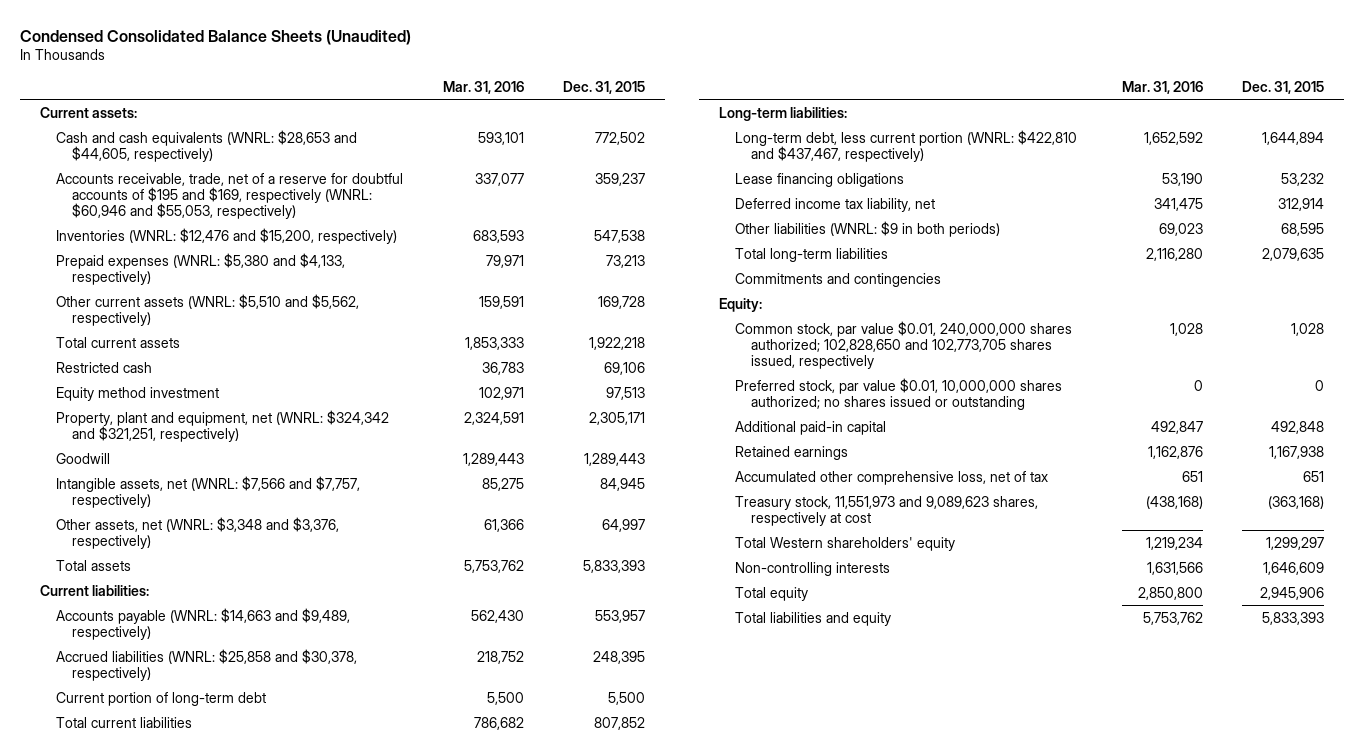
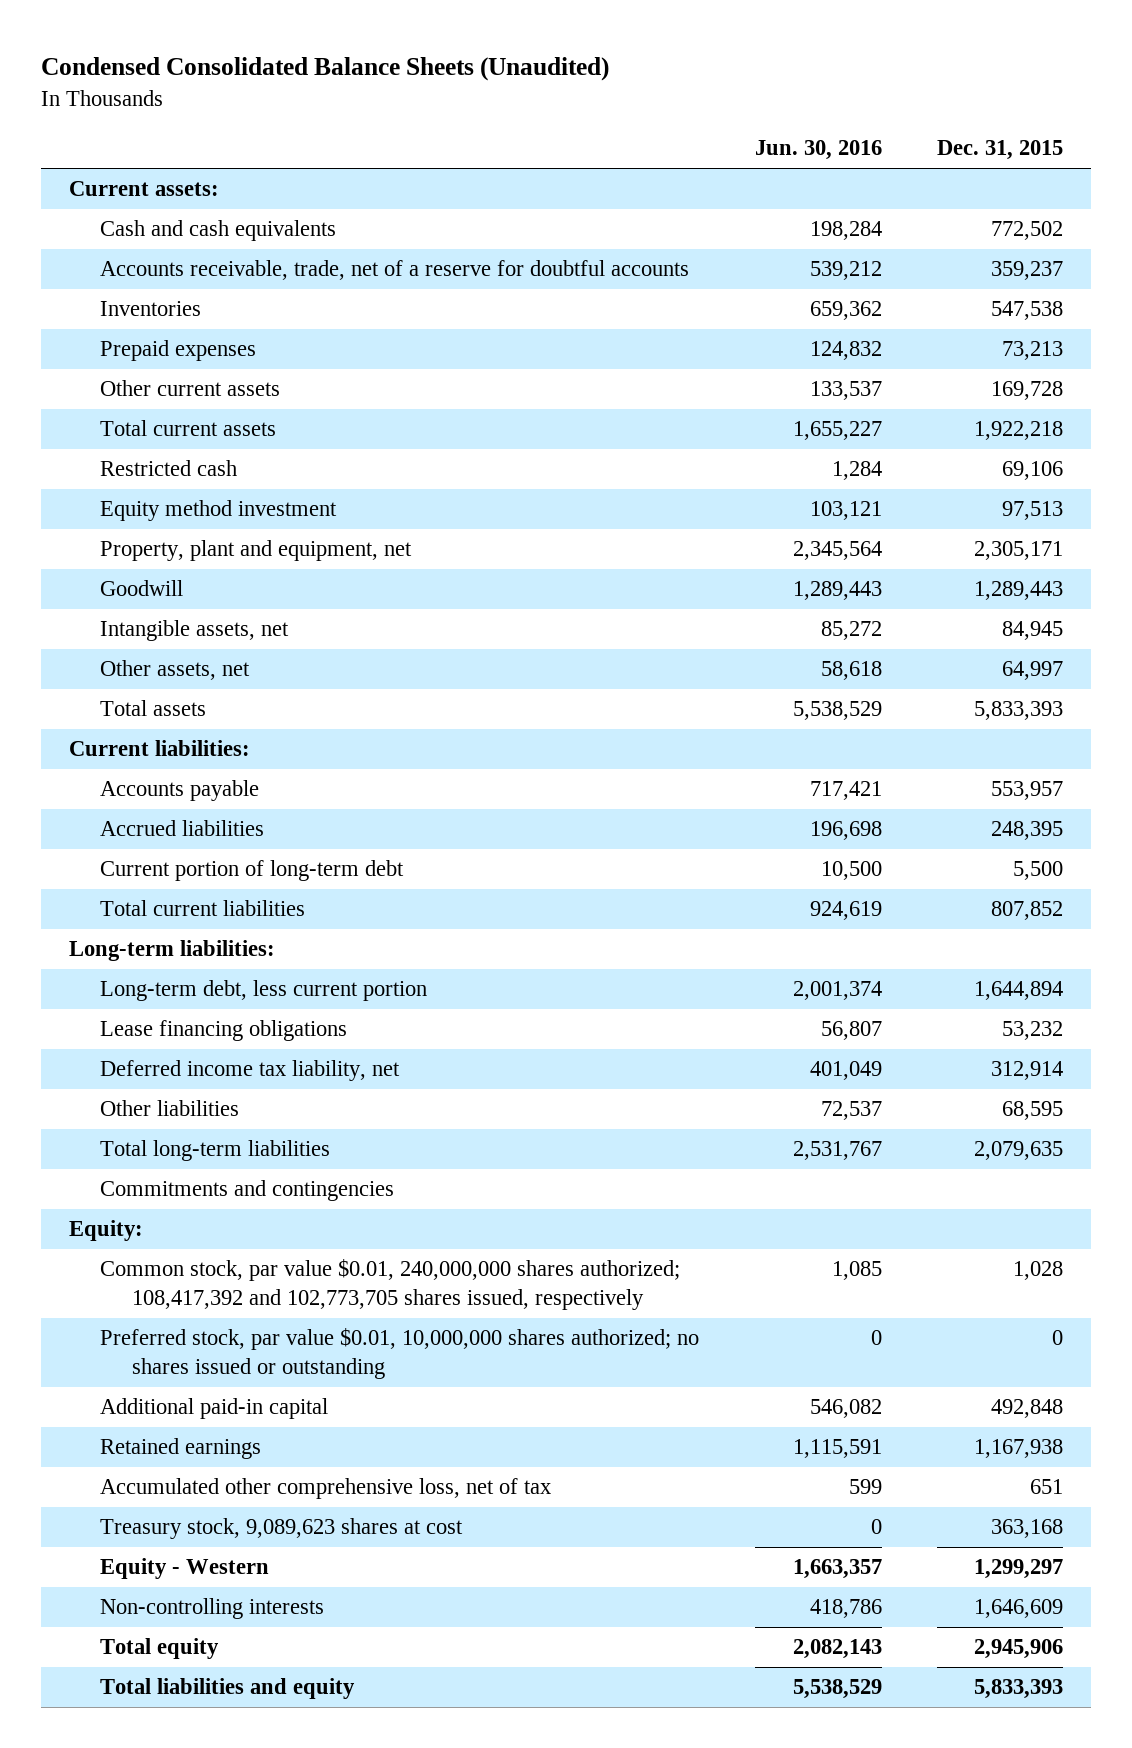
- | Mar. 31, 2016 | Dec. 31, 2015
+ | Jun. 30, 2016 | Dec. 31, 2015
- Cash and cash equivalents (WNRL: $28,653 and $44,605, respectively) | 593,101 | 772,502
- Accounts receivable, trade, net of a reserve for doubtful accounts of $195 and $169, respectively (WNRL: $60,946 and $55,053, respectively) | 337,077 | 359,237
- Inventories (WNRL: $12,476 and $15,200, respectively) | 683,593 | 547,538
- Prepaid expenses (WNRL: $5,380 and $4,133, respectively) | 79,971 | 73,213
- Other current assets (WNRL: $5,510 and $5,562, respectively) | 159,591 | 169,728
+ Cash and cash equivalents | 198,284 | 772,502
+ Accounts receivable, trade, net of a reserve for doubtful accounts | 539,212 | 359,237
+ Inventories | 659,362 | 547,538
+ Prepaid expenses | 124,832 | 73,213
+ Other current assets | 133,537 | 169,728
- Property, plant and equipment, net (WNRL: $324,342 and $321,251, respectively) | 2,324,591 | 2,305,171
+ Property, plant and equipment, net | 2,345,564 | 2,305,171
- Intangible assets, net (WNRL: $7,566 and $7,757, respectively) | 85,275 | 84,945
- Other assets, net (WNRL: $3,348 and $3,376, respectively) | 61,366 | 64,997
+ Intangible assets, net | 85,272 | 84,945
+ Other assets, net | 58,618 | 64,997
- Accounts payable (WNRL: $14,663 and $9,489, respectively) | 562,430 | 553,957
- Accrued liabilities (WNRL: $25,858 and $30,378, respectively) | 218,752 | 248,395
+ Accounts payable | 717,421 | 553,957
+ Accrued liabilities | 196,698 | 248,395
- Long-term debt, less current portion (WNRL: $422,810 and $437,467, respectively) | 1,652,592 | 1,644,894
+ Long-term debt, less current portion | 2,001,374 | 1,644,894
- Other liabilities (WNRL: $9 in both periods) | 69,023 | 68,595
+ Other liabilities | 72,537 | 68,595
- Common stock, par value $0.01, 240,000,000 shares authorized; 102,828,650 and 102,773,705 shares issued, respectively | 1,028 | 1,028
+ Common stock, par value $0.01, 240,000,000 shares authorized; 108,417,392 and 102,773,705 shares issued, respectively | 1,085 | 1,028
- Treasury stock, 11,551,973 and 9,089,623 shares, respectively at cost | (438,168) | (363,168)
- Total Western shareholders' equity | 1,219,234 | 1,299,297
+ Treasury stock, 9,089,623 shares at cost | 0 | 363,168
+ Equity - Western | 1,663,357 | 1,299,297

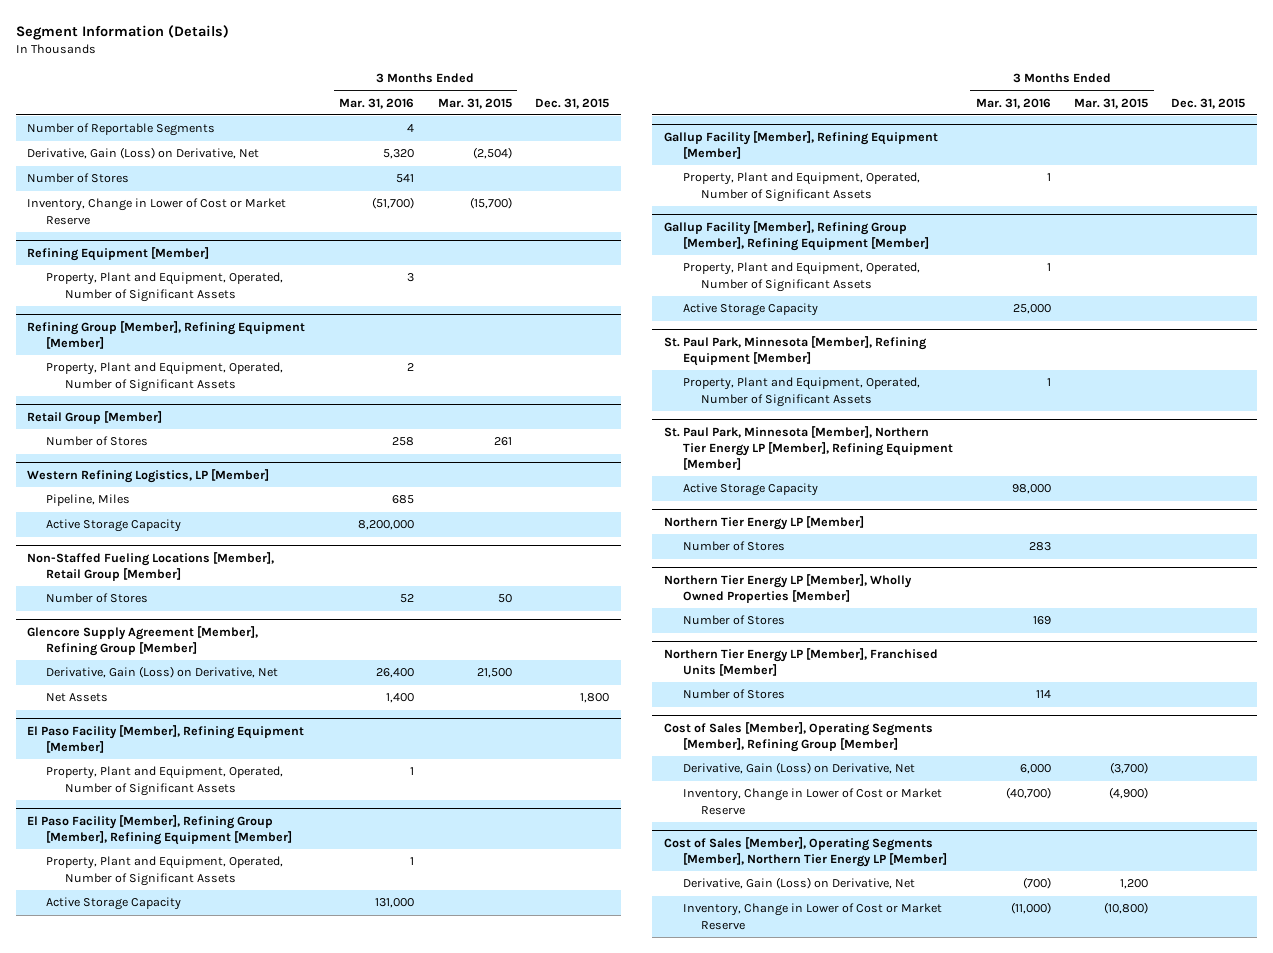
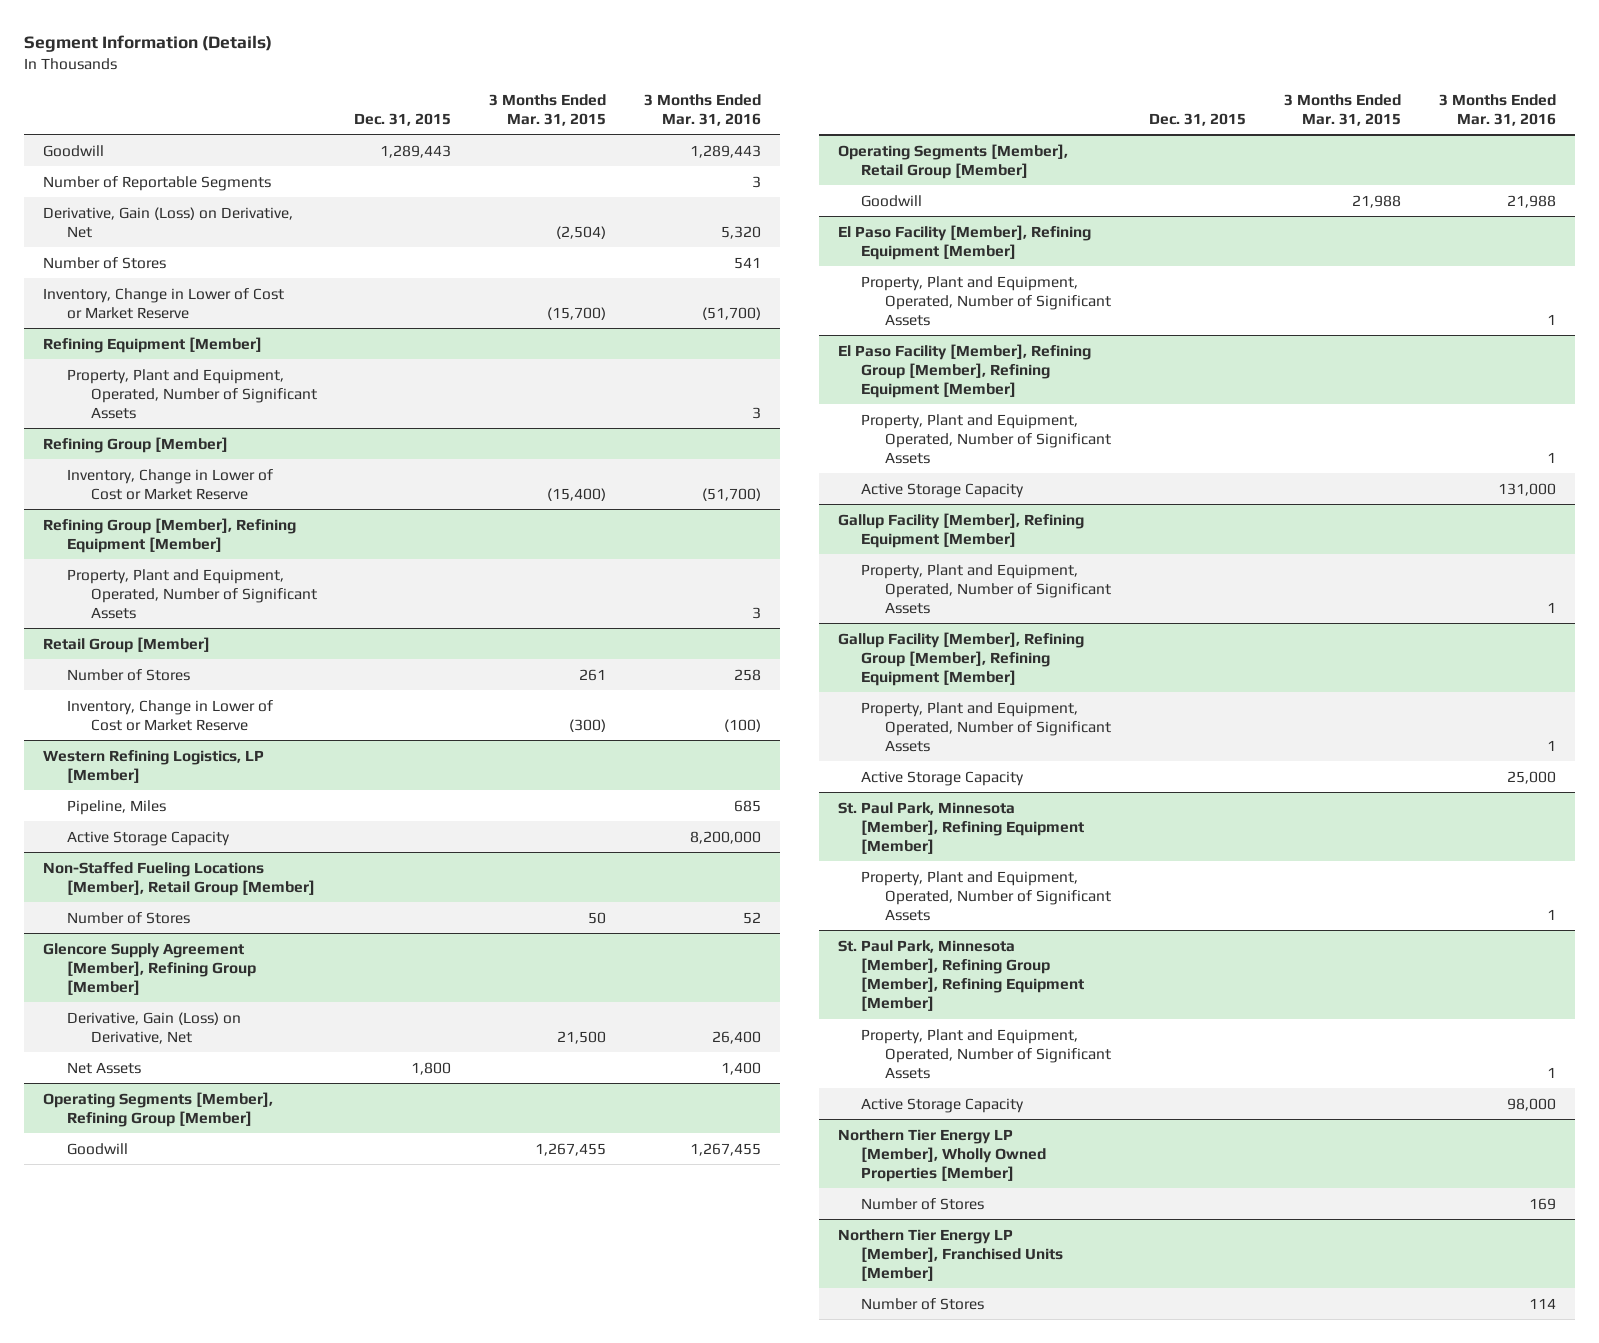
- | 3 Months Ended Mar. 31, 2016 | 3 Months Ended Mar. 31, 2015 | Dec. 31, 2015
+ | Dec. 31, 2015 | 3 Months Ended Mar. 31, 2015 | 3 Months Ended Mar. 31, 2016
- Number of Reportable Segments | 4 | |
+ Goodwill | 1,289,443 | | 1,289,443
+ Number of Reportable Segments | | | 3
+ Refining Group [Member]
+ Inventory, Change in Lower of Cost or Market Reserve | | (15,400) | (51,700)
@ Refining Group [Member], Refining Equipment [Member]
- Property, Plant and Equipment, Operated, Number of Significant Assets | 2 | |
+ Property, Plant and Equipment, Operated, Number of Significant Assets | | | 3
@ Retail Group [Member]
+ Inventory, Change in Lower of Cost or Market Reserve | | (300) | (100)
+ Operating Segments [Member], Refining Group [Member]
+ Goodwill | | 1,267,455 | 1,267,455
+ Operating Segments [Member], Retail Group [Member]
+ Goodwill | | 21,988 | 21,988
- St. Paul Park, Minnesota [Member], Northern Tier Energy LP [Member], Refining Equipment [Member]
+ St. Paul Park, Minnesota [Member], Refining Group [Member], Refining Equipment [Member]
+ Property, Plant and Equipment, Operated, Number of Significant Assets | | | 1
- Northern Tier Energy LP [Member]
- Number of Stores | 283 | |
- Cost of Sales [Member], Operating Segments [Member], Refining Group [Member]
- Derivative, Gain (Loss) on Derivative, Net | 6,000 | (3,700) |
- Inventory, Change in Lower of Cost or Market Reserve | (40,700) | (4,900) |
- Cost of Sales [Member], Operating Segments [Member], Northern Tier Energy LP [Member]
- Derivative, Gain (Loss) on Derivative, Net | (700) | 1,200 |
- Inventory, Change in Lower of Cost or Market Reserve | (11,000) | (10,800) |

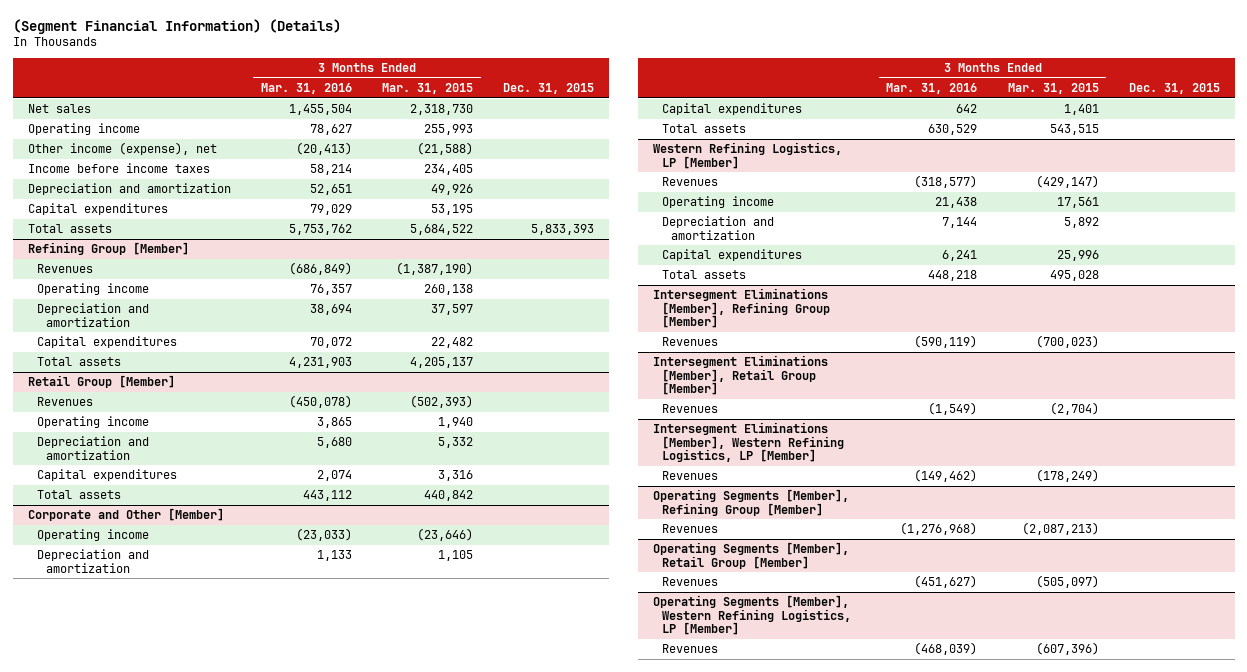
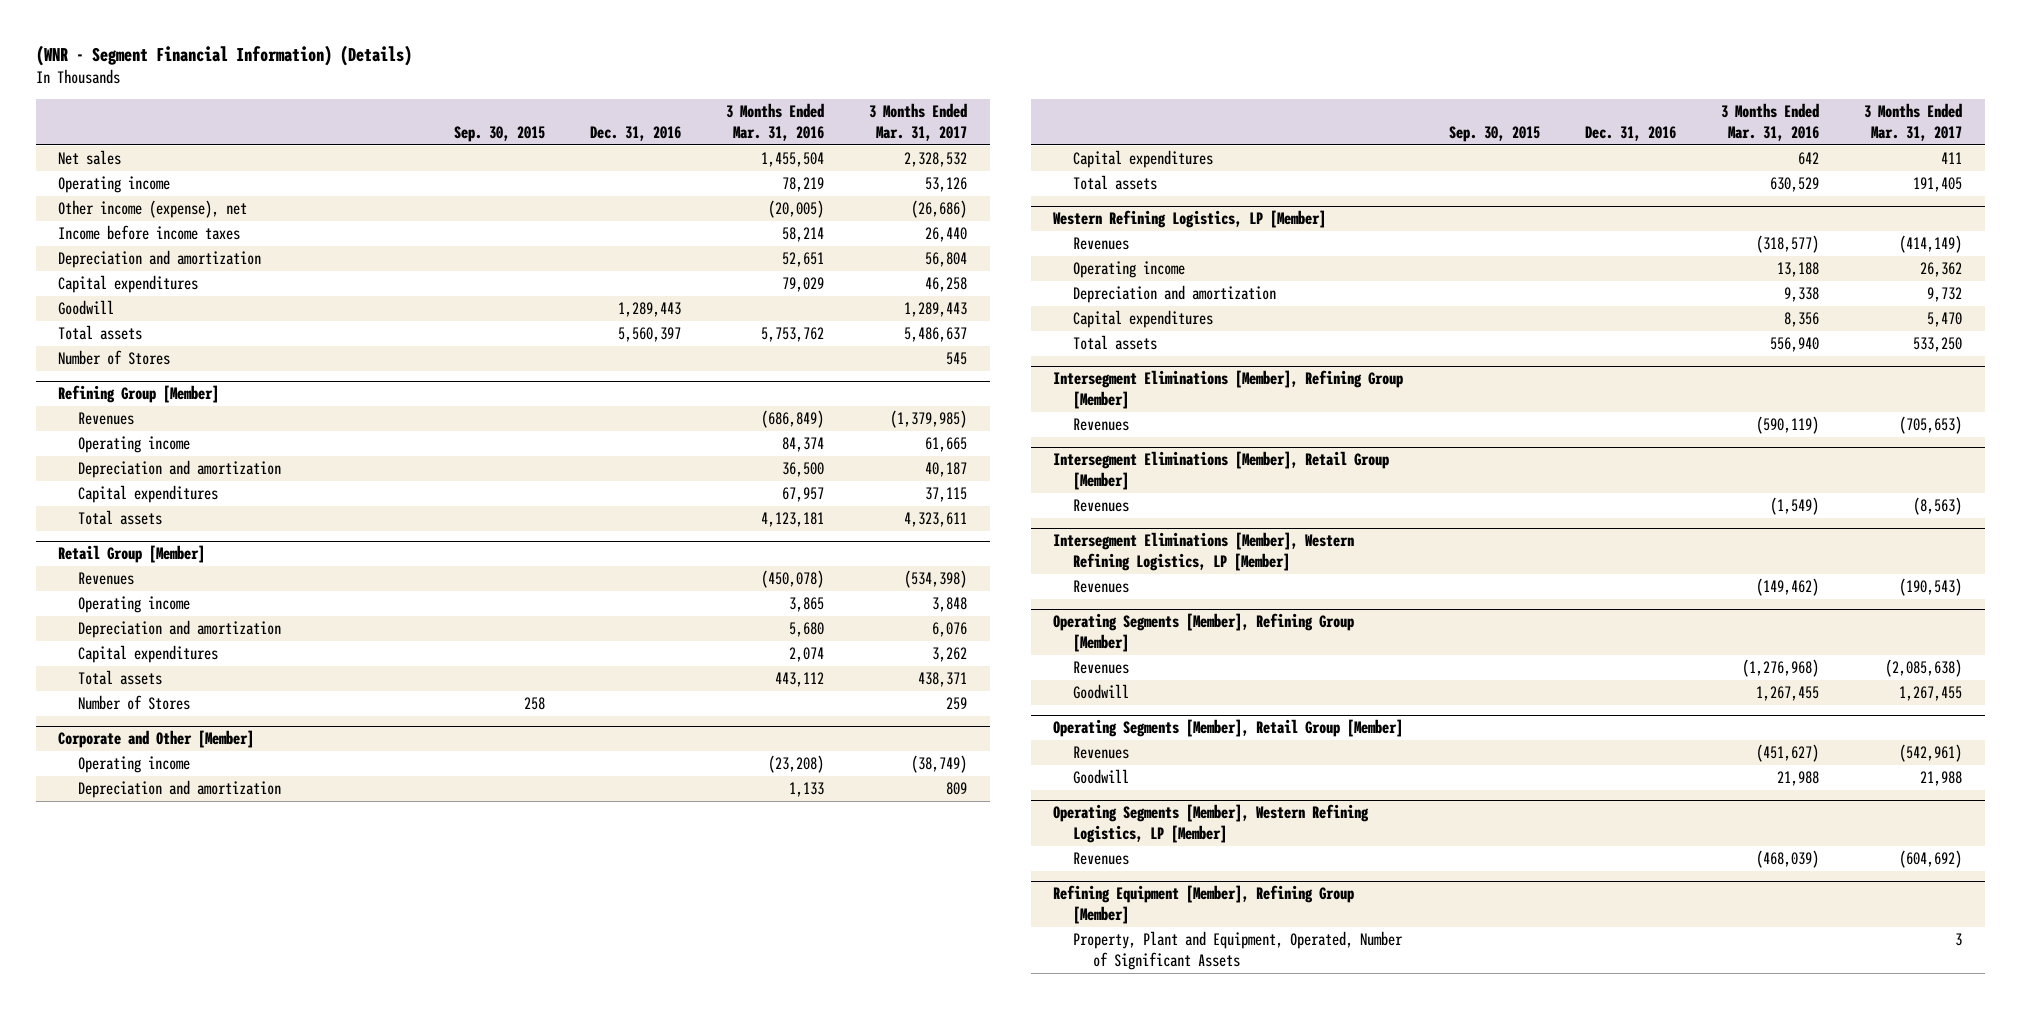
- (Segment Financial Information) (Details)
+ (WNR - Segment Financial Information) (Details)
- | 3 Months Ended Mar. 31, 2016 | 3 Months Ended Mar. 31, 2015 | Dec. 31, 2015
+ | Sep. 30, 2015 | Dec. 31, 2016 | 3 Months Ended Mar. 31, 2016 | 3 Months Ended Mar. 31, 2017
- Operating income | 78,627 | 255,993 |
- Other income (expense), net | (20,413) | (21,588) |
+ Operating income | | | 78,219 | 53,126
+ Other income (expense), net | | | (20,005) | (26,686)
+ Goodwill | | 1,289,443 | | 1,289,443
+ Number of Stores | | | | 545
@ Refining Group [Member]
- Operating income | 76,357 | 260,138 |
- Depreciation and amortization | 38,694 | 37,597 |
- Capital expenditures | 70,072 | 22,482 |
- Total assets | 4,231,903 | 4,205,137 |
+ Operating income | | | 84,374 | 61,665
+ Depreciation and amortization | | | 36,500 | 40,187
+ Capital expenditures | | | 67,957 | 37,115
+ Total assets | | | 4,123,181 | 4,323,611
@ Retail Group [Member]
+ Number of Stores | 258 | | | 259
@ Corporate and Other [Member]
- Operating income | (23,033) | (23,646) |
+ Operating income | | | (23,208) | (38,749)
@ Western Refining Logistics, LP [Member]
- Operating income | 21,438 | 17,561 |
- Depreciation and amortization | 7,144 | 5,892 |
- Capital expenditures | 6,241 | 25,996 |
- Total assets | 448,218 | 495,028 |
+ Operating income | | | 13,188 | 26,362
+ Depreciation and amortization | | | 9,338 | 9,732
+ Capital expenditures | | | 8,356 | 5,470
+ Total assets | | | 556,940 | 533,250
@ Operating Segments [Member], Refining Group [Member]
+ Goodwill | | | 1,267,455 | 1,267,455
@ Operating Segments [Member], Retail Group [Member]
+ Goodwill | | | 21,988 | 21,988
+ Refining Equipment [Member], Refining Group [Member]
+ Property, Plant and Equipment, Operated, Number of Significant Assets | | | | 3

